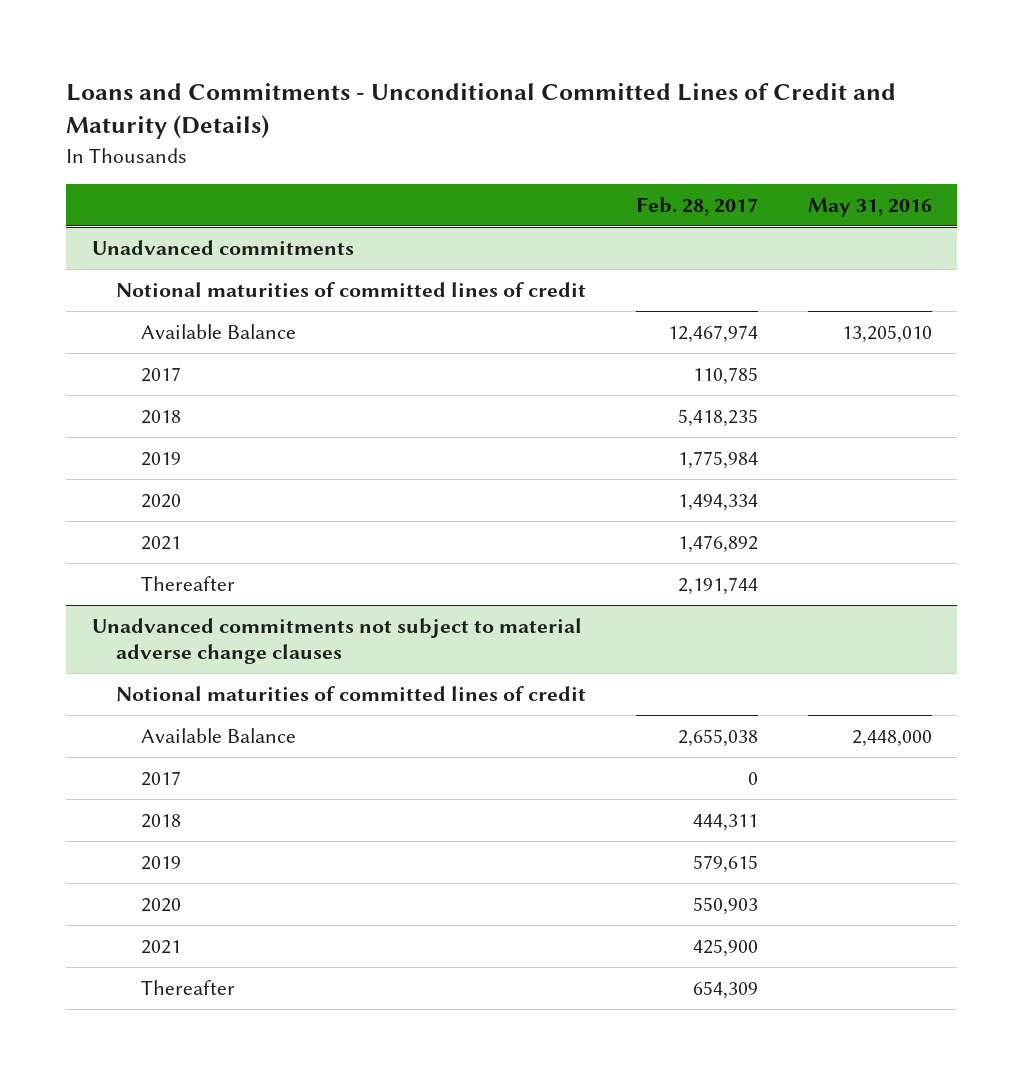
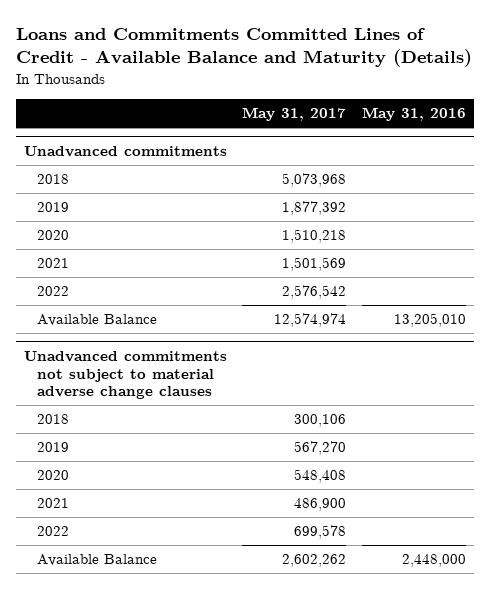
- Loans and Commitments - Unconditional Committed Lines of Credit and Maturity (Details)
+ Loans and Commitments Committed Lines of Credit - Available Balance and Maturity (Details)
- | Feb. 28, 2017 | May 31, 2016
+ | May 31, 2017 | May 31, 2016
@ Unadvanced commitments
- Notional maturities of committed lines of credit
- 2017 | 110,785 |
- Thereafter | 2,191,744 |
+ 2022 | 2,576,542 |
moved down: Available Balance | 12,574,974 | 13,205,010
@ Unadvanced commitments not subject to material adverse change clauses
- Notional maturities of committed lines of credit
- 2017 | 0 |
- Thereafter | 654,309 |
+ 2022 | 699,578 |
moved down: Available Balance | 2,602,262 | 2,448,000

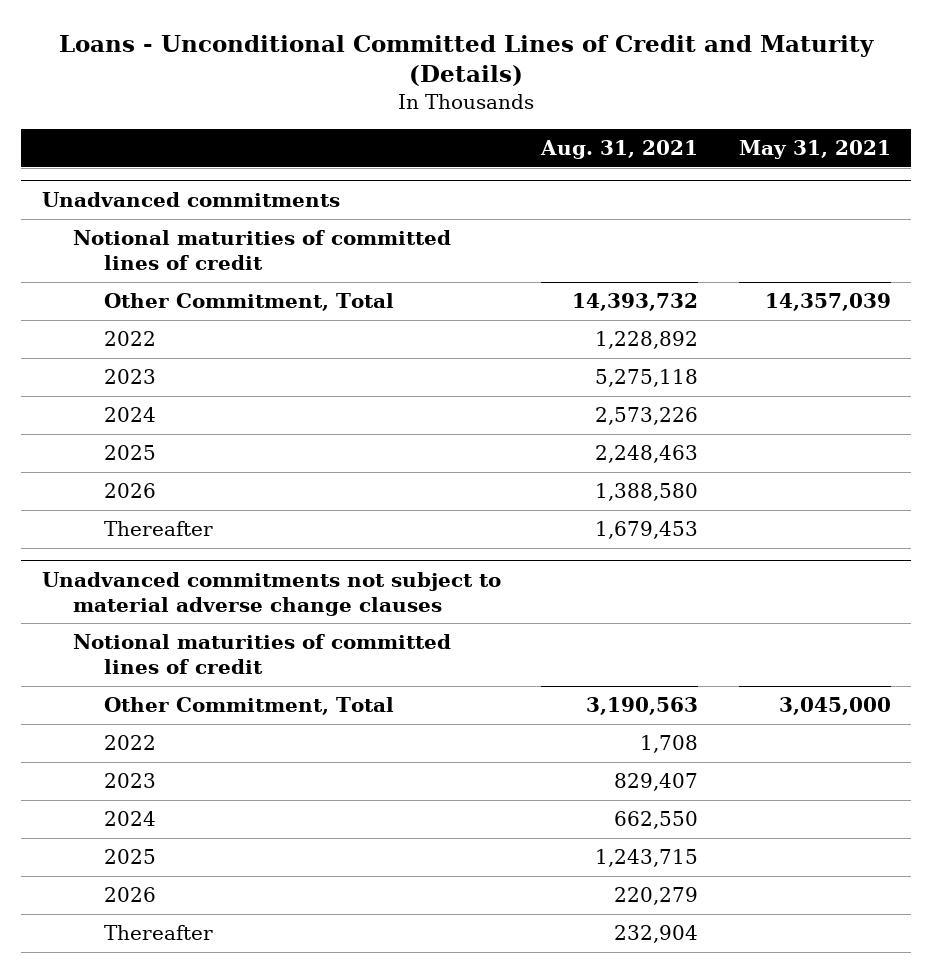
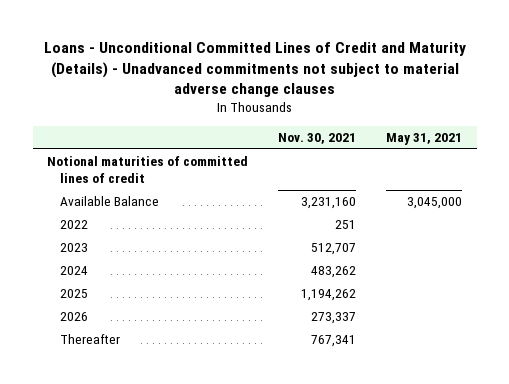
- Loans - Unconditional Committed Lines of Credit and Maturity (Details)
+ Loans - Unconditional Committed Lines of Credit and Maturity (Details) - Unadvanced commitments not subject to material adverse change clauses
- | Aug. 31, 2021 | May 31, 2021
+ | Nov. 30, 2021 | May 31, 2021
- Unadvanced commitments
- Notional maturities of committed lines of credit
- Other Commitment, Total | 14,393,732 | 14,357,039
- 2022 | 1,228,892 |
- 2023 | 5,275,118 |
- 2024 | 2,573,226 |
- 2025 | 2,248,463 |
- 2026 | 1,388,580 |
- Thereafter | 1,679,453 |
- Unadvanced commitments not subject to material adverse change clauses
- Notional maturities of committed lines of credit
- Other Commitment, Total | 3,190,563 | 3,045,000
- 2022 | 1,708 |
- 2023 | 829,407 |
- 2024 | 662,550 |
- 2025 | 1,243,715 |
- 2026 | 220,279 |
- Thereafter | 232,904 |
+ Notional maturities of committed lines of credit
+ Available Balance | 3,231,160 | 3,045,000
+ 2022 | 251 |
+ 2023 | 512,707 |
+ 2024 | 483,262 |
+ 2025 | 1,194,262 |
+ 2026 | 273,337 |
+ Thereafter | 767,341 |

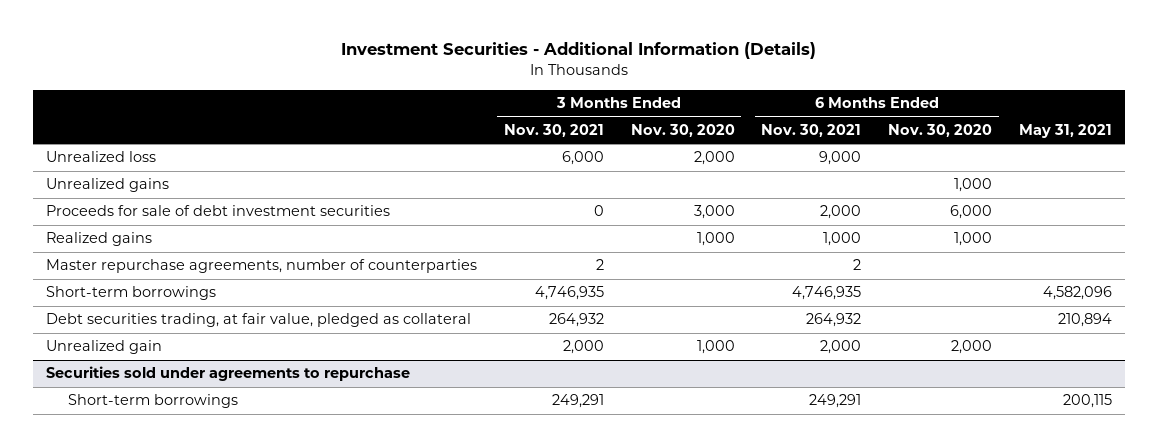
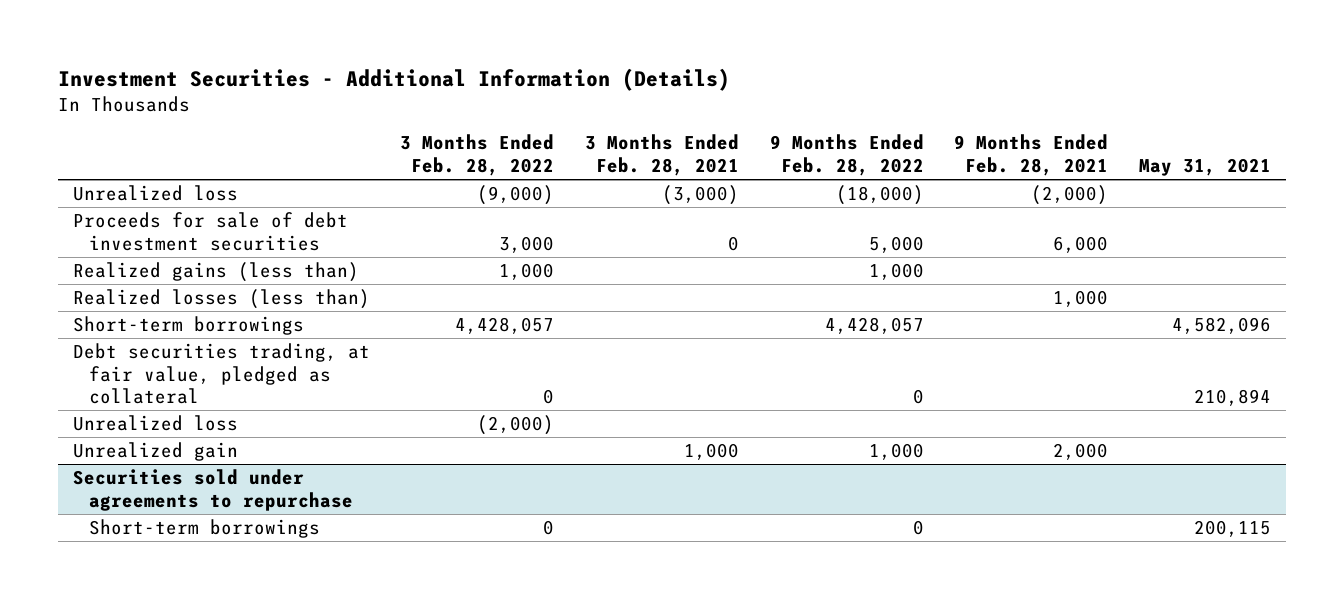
- | 3 Months Ended Nov. 30, 2021 | 3 Months Ended Nov. 30, 2020 | 6 Months Ended Nov. 30, 2021 | 6 Months Ended Nov. 30, 2020 | May 31, 2021
+ | 3 Months Ended Feb. 28, 2022 | 3 Months Ended Feb. 28, 2021 | 9 Months Ended Feb. 28, 2022 | 9 Months Ended Feb. 28, 2021 | May 31, 2021
- Unrealized gains | | | | 1,000 |
- Realized gains | | 1,000 | 1,000 | 1,000 |
- Master repurchase agreements, number of counterparties | 2 | | 2 | |
+ Realized gains (less than) | 1,000 | | 1,000 | |
+ Realized losses (less than) | | | | 1,000 |
+ Unrealized loss | (2,000) | | | |

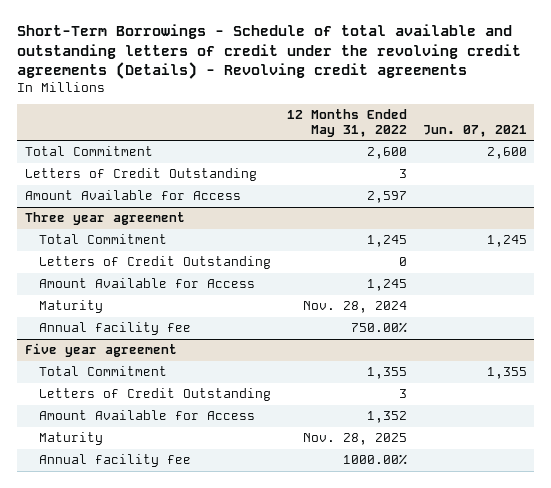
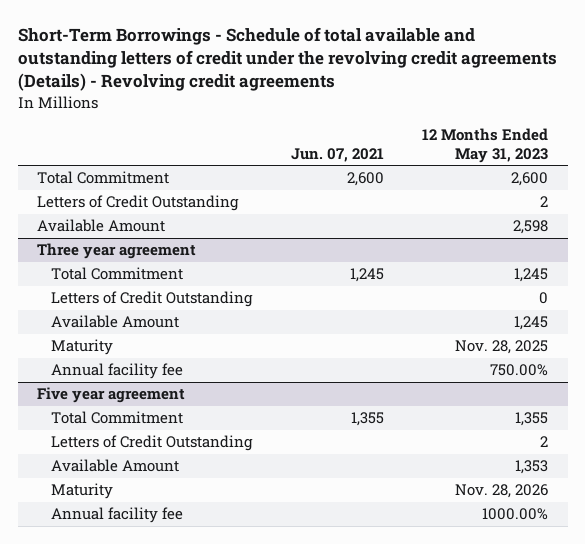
- | 12 Months Ended May 31, 2022 | Jun. 07, 2021
+ | Jun. 07, 2021 | 12 Months Ended May 31, 2023
- Amount Available for Access | 2,597 |
+ Available Amount | | 2,598
@ Three year agreement
- Amount Available for Access | 1,245 |
+ Available Amount | | 1,245
@ Five year agreement
- Amount Available for Access | 1,352 |
+ Available Amount | | 1,353

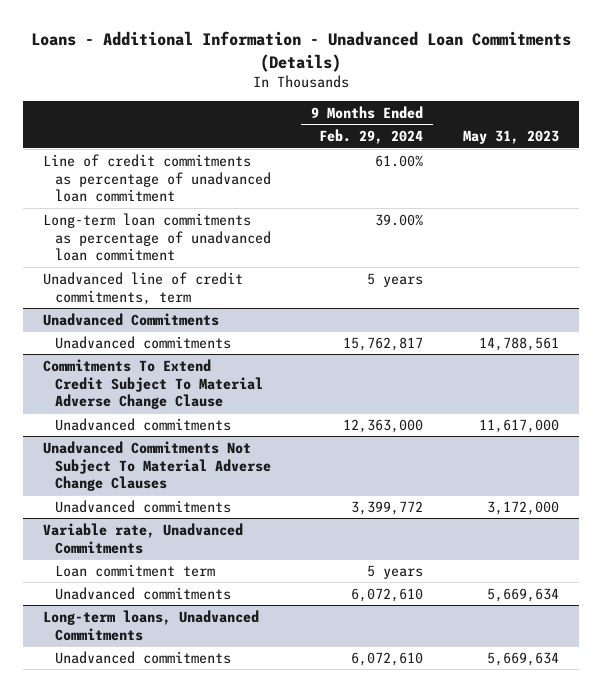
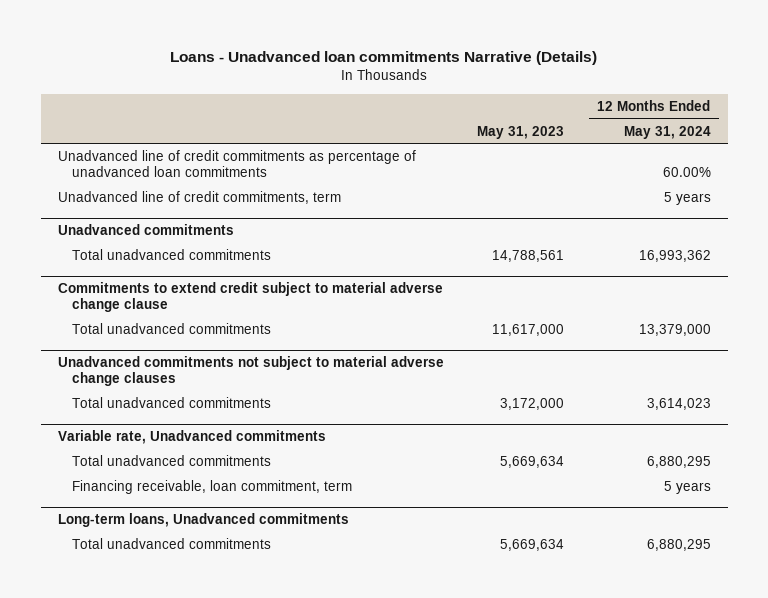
- Loans - Additional Information - Unadvanced Loan Commitments (Details)
+ Loans - Unadvanced loan commitments Narrative (Details)
- | 9 Months Ended Feb. 29, 2024 | May 31, 2023
+ | May 31, 2023 | 12 Months Ended May 31, 2024
- Line of credit commitments as percentage of unadvanced loan commitment | 61.00% |
- Long-term loan commitments as percentage of unadvanced loan commitment | 39.00% |
+ Unadvanced line of credit commitments as percentage of unadvanced loan commitments | | 60.00%
- Unadvanced Commitments
- Unadvanced commitments | 15,762,817 | 14,788,561
- Commitments To Extend Credit Subject To Material Adverse Change Clause
- Unadvanced commitments | 12,363,000 | 11,617,000
- Unadvanced Commitments Not Subject To Material Adverse Change Clauses
- Unadvanced commitments | 3,399,772 | 3,172,000
- Variable rate, Unadvanced Commitments
- Loan commitment term | 5 years |
- Unadvanced commitments | 6,072,610 | 5,669,634
- Long-term loans, Unadvanced Commitments
- Unadvanced commitments | 6,072,610 | 5,669,634
+ Unadvanced commitments
+ Total unadvanced commitments | 14,788,561 | 16,993,362
+ Commitments to extend credit subject to material adverse change clause
+ Total unadvanced commitments | 11,617,000 | 13,379,000
+ Unadvanced commitments not subject to material adverse change clauses
+ Total unadvanced commitments | 3,172,000 | 3,614,023
+ Variable rate, Unadvanced commitments
+ Total unadvanced commitments | 5,669,634 | 6,880,295
+ Financing receivable, loan commitment, term | | 5 years
+ Long-term loans, Unadvanced commitments
+ Total unadvanced commitments | 5,669,634 | 6,880,295

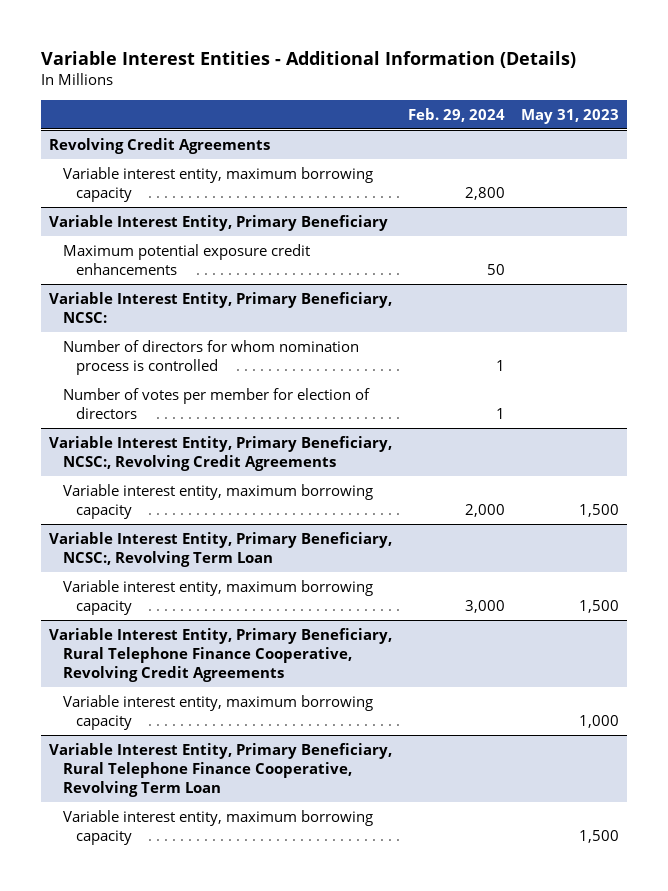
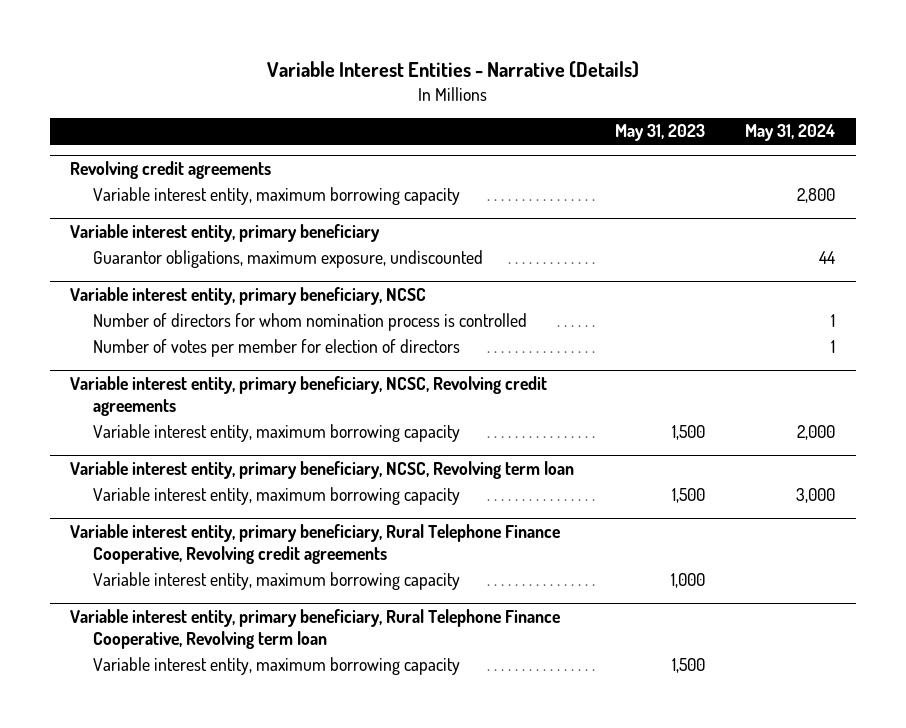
- Variable Interest Entities - Additional Information (Details)
+ Variable Interest Entities - Narrative (Details)
- | Feb. 29, 2024 | May 31, 2023
+ | May 31, 2023 | May 31, 2024
- Revolving Credit Agreements
+ Revolving credit agreements
- Variable Interest Entity, Primary Beneficiary
- Maximum potential exposure credit enhancements | 50 |
- Variable Interest Entity, Primary Beneficiary, NCSC:
+ Variable interest entity, primary beneficiary
+ Guarantor obligations, maximum exposure, undiscounted | | 44
+ Variable interest entity, primary beneficiary, NCSC
- Variable Interest Entity, Primary Beneficiary, NCSC:, Revolving Credit Agreements
+ Variable interest entity, primary beneficiary, NCSC, Revolving credit agreements
- Variable Interest Entity, Primary Beneficiary, NCSC:, Revolving Term Loan
+ Variable interest entity, primary beneficiary, NCSC, Revolving term loan
- Variable Interest Entity, Primary Beneficiary, Rural Telephone Finance Cooperative, Revolving Credit Agreements
+ Variable interest entity, primary beneficiary, Rural Telephone Finance Cooperative, Revolving credit agreements
- Variable Interest Entity, Primary Beneficiary, Rural Telephone Finance Cooperative, Revolving Term Loan
+ Variable interest entity, primary beneficiary, Rural Telephone Finance Cooperative, Revolving term loan

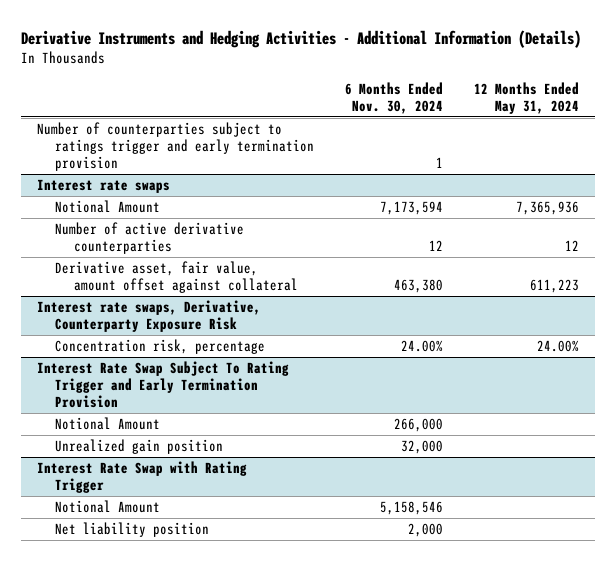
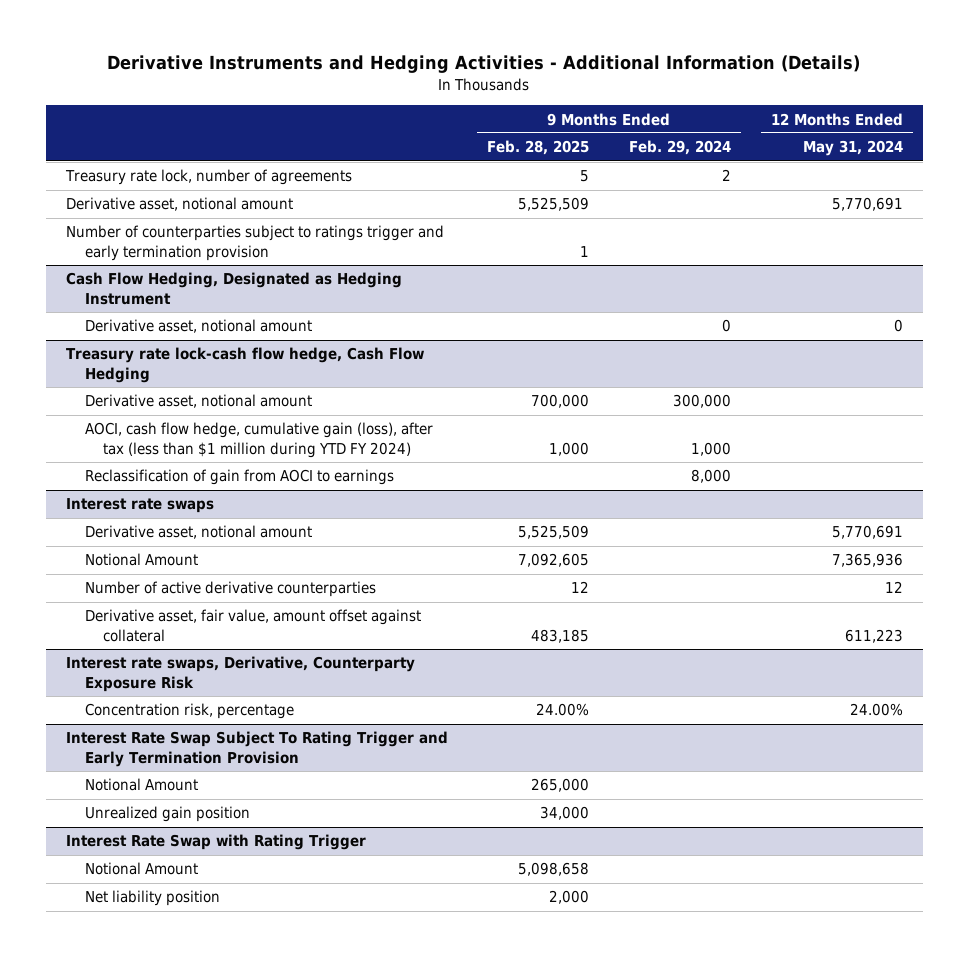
- | 6 Months Ended Nov. 30, 2024 | 12 Months Ended May 31, 2024
+ | 9 Months Ended Feb. 28, 2025 | 9 Months Ended Feb. 29, 2024 | 12 Months Ended May 31, 2024
+ Treasury rate lock, number of agreements | 5 | 2 |
+ Derivative asset, notional amount | 5,525,509 | | 5,770,691
+ Cash Flow Hedging, Designated as Hedging Instrument
+ Derivative asset, notional amount | | 0 | 0
+ Treasury rate lock-cash flow hedge, Cash Flow Hedging
+ Derivative asset, notional amount | 700,000 | 300,000 |
+ AOCI, cash flow hedge, cumulative gain (loss), after tax (less than $1 million during YTD FY 2024) | 1,000 | 1,000 |
+ Reclassification of gain from AOCI to earnings | | 8,000 |
@ Interest rate swaps
+ Derivative asset, notional amount | 5,525,509 | | 5,770,691

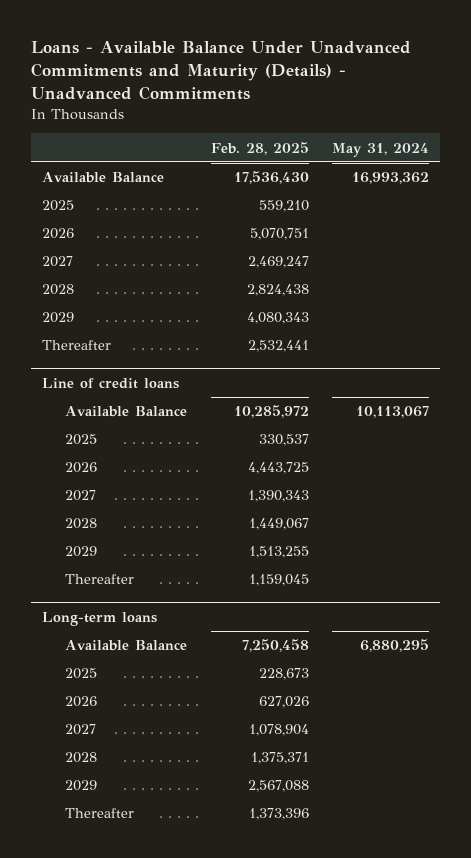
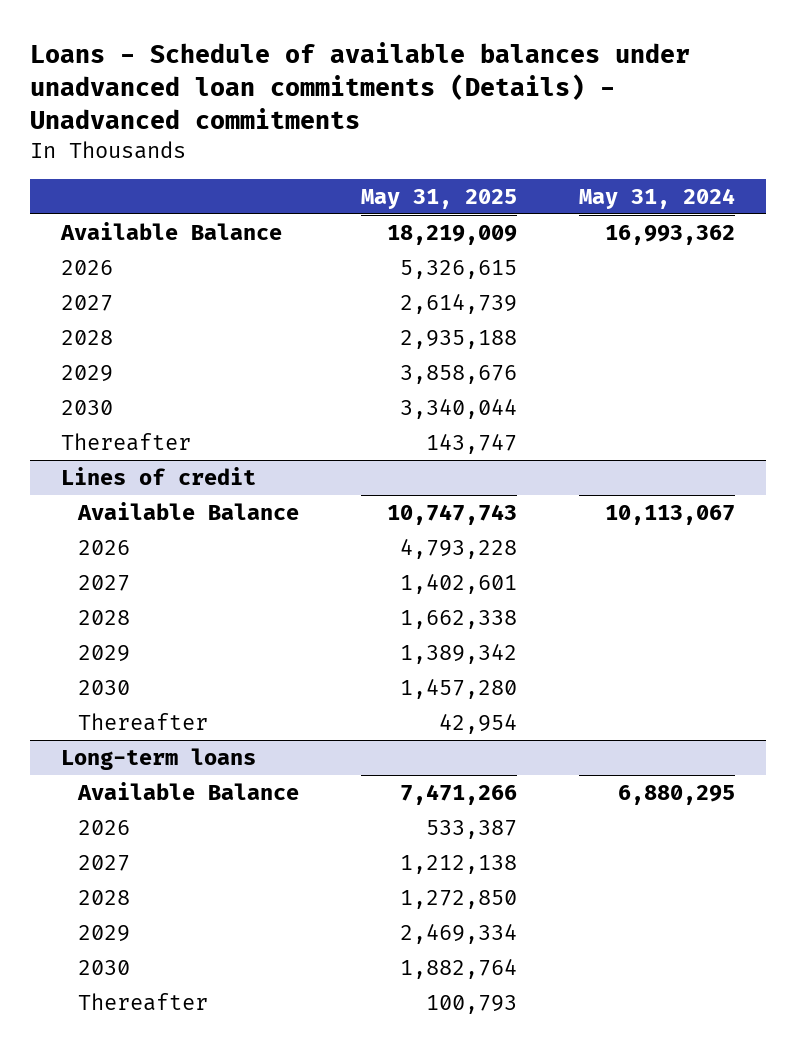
- Loans - Available Balance Under Unadvanced Commitments and Maturity (Details) - Unadvanced Commitments
+ Loans - Schedule of available balances under unadvanced loan commitments (Details) - Unadvanced commitments
- | Feb. 28, 2025 | May 31, 2024
+ | May 31, 2025 | May 31, 2024
- 2025 | 559,210 |
+ 2030 | 3,340,044 |
- Line of credit loans
+ Lines of credit
- 2025 | 330,537 |
+ 2030 | 1,457,280 |
@ Long-term loans
- 2025 | 228,673 |
+ 2030 | 1,882,764 |

